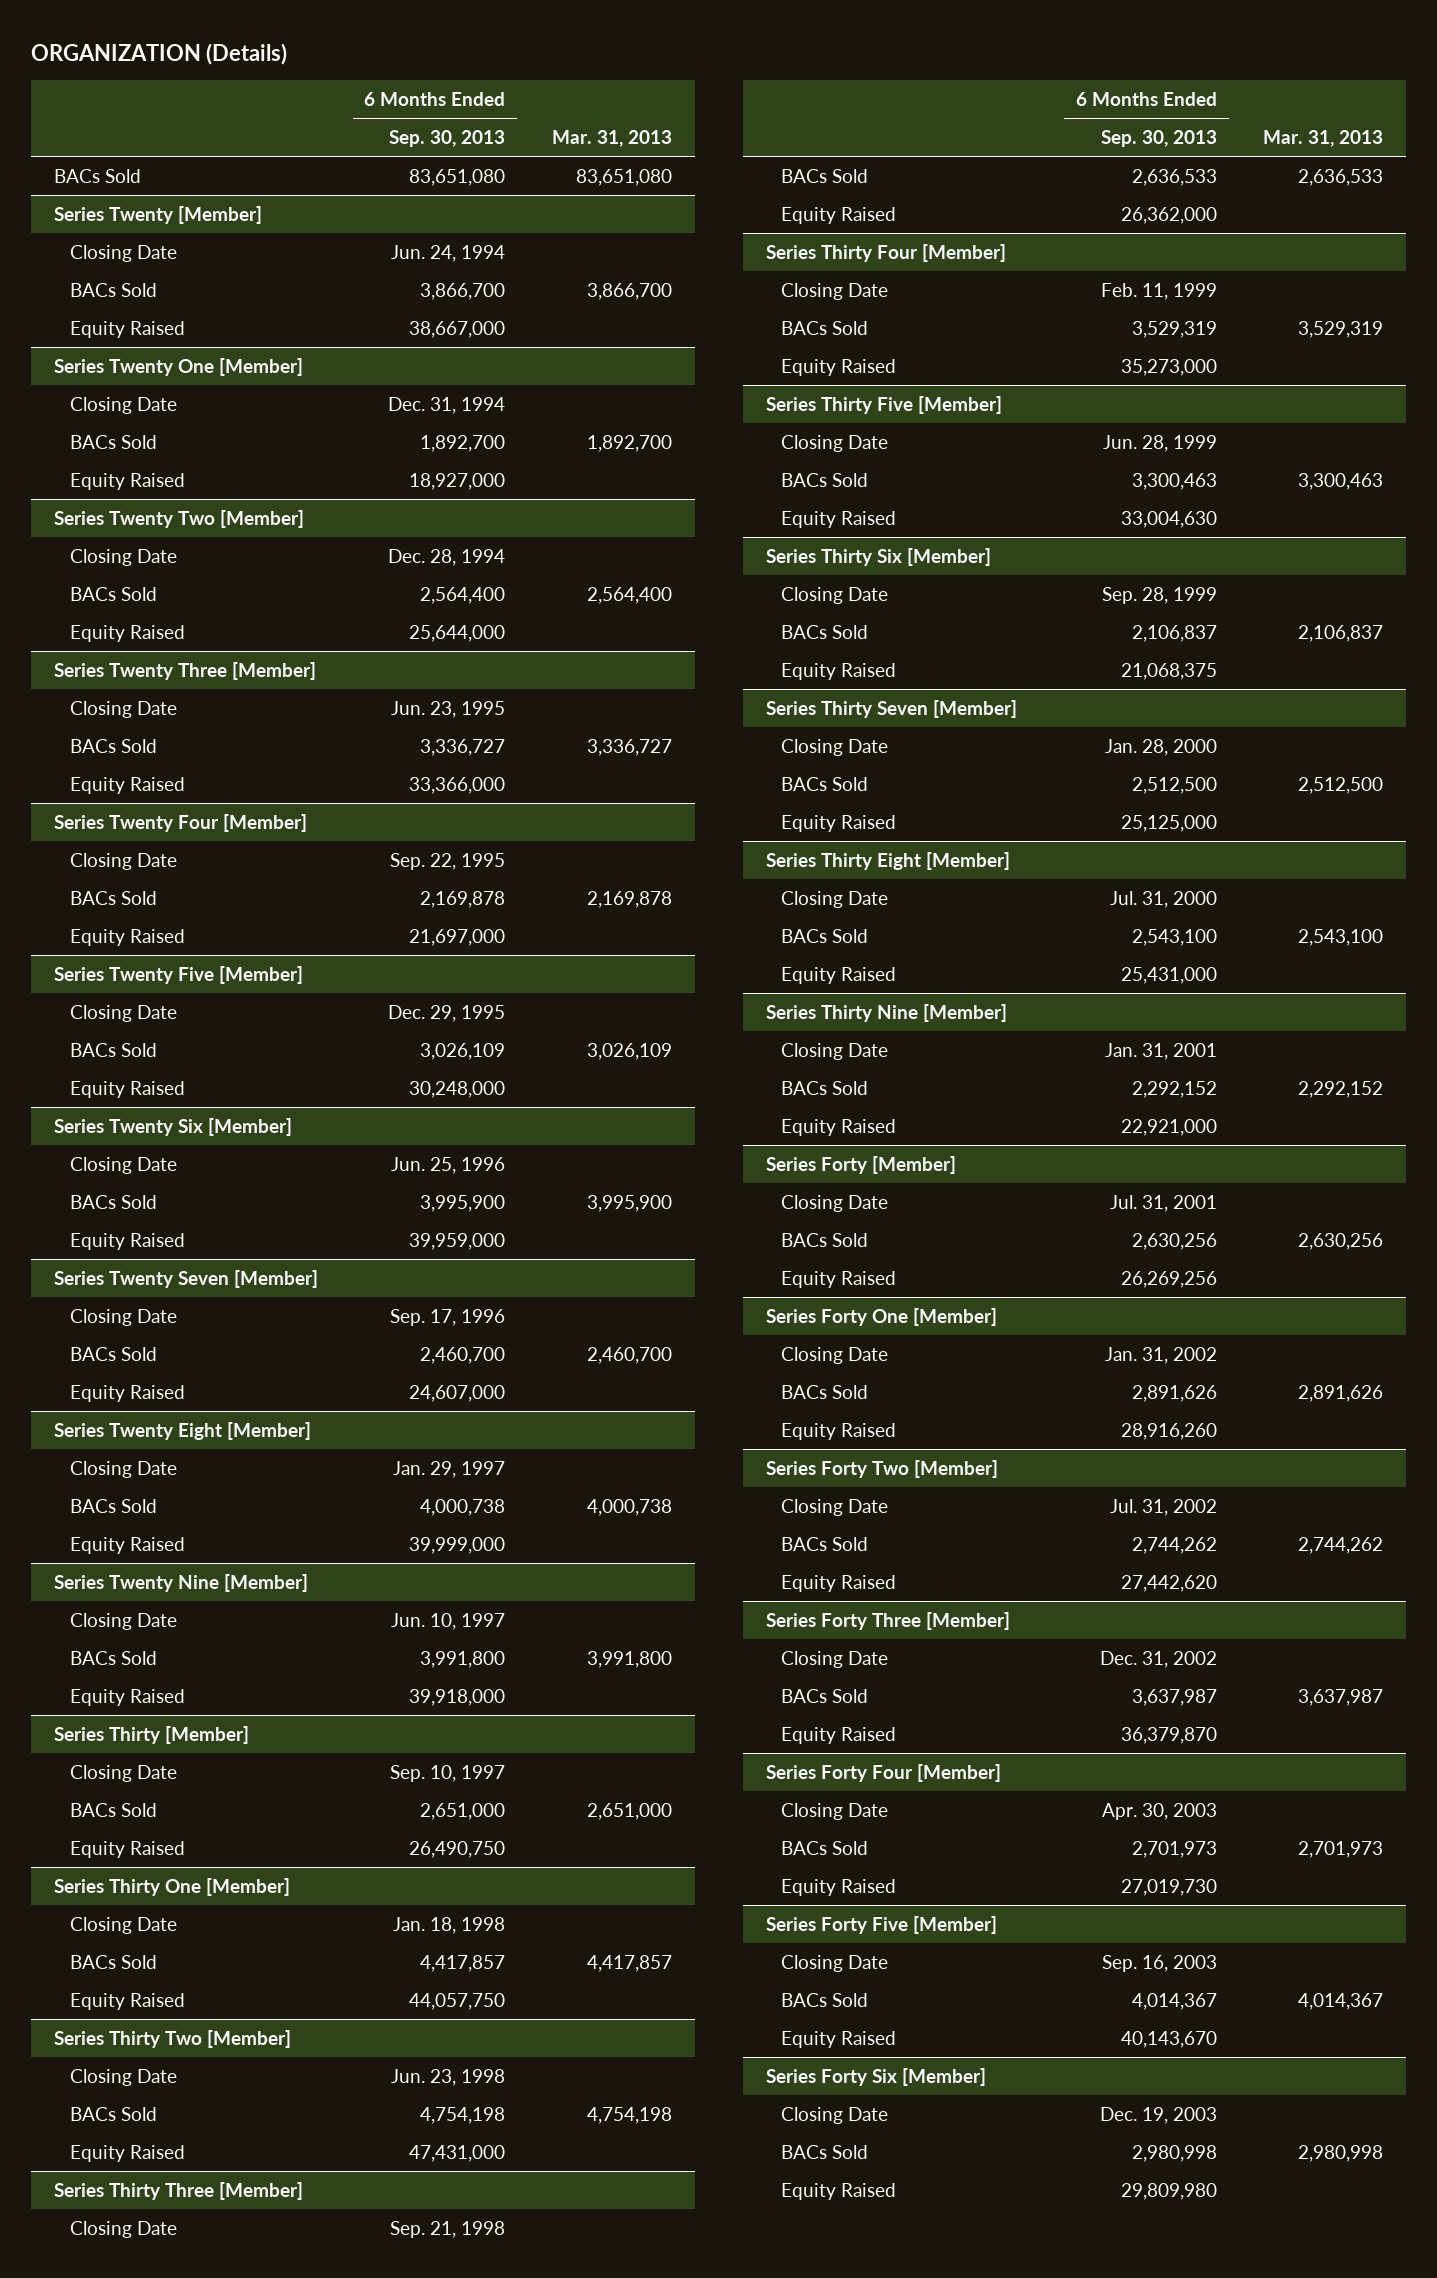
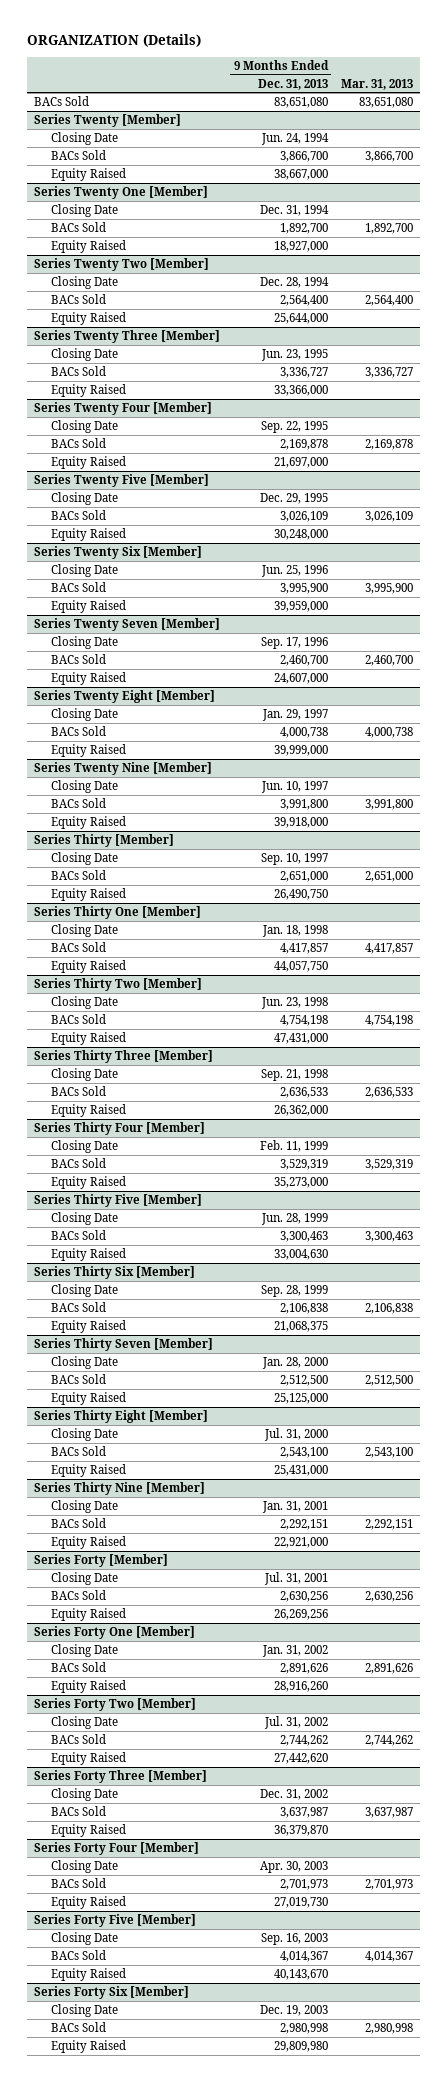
- | 6 Months Ended Sep. 30, 2013 | Mar. 31, 2013
+ | 9 Months Ended Dec. 31, 2013 | Mar. 31, 2013
@ Series Thirty Six [Member]
- BACs Sold | 2,106,837 | 2,106,837
+ BACs Sold | 2,106,838 | 2,106,838
@ Series Thirty Nine [Member]
- BACs Sold | 2,292,152 | 2,292,152
+ BACs Sold | 2,292,151 | 2,292,151

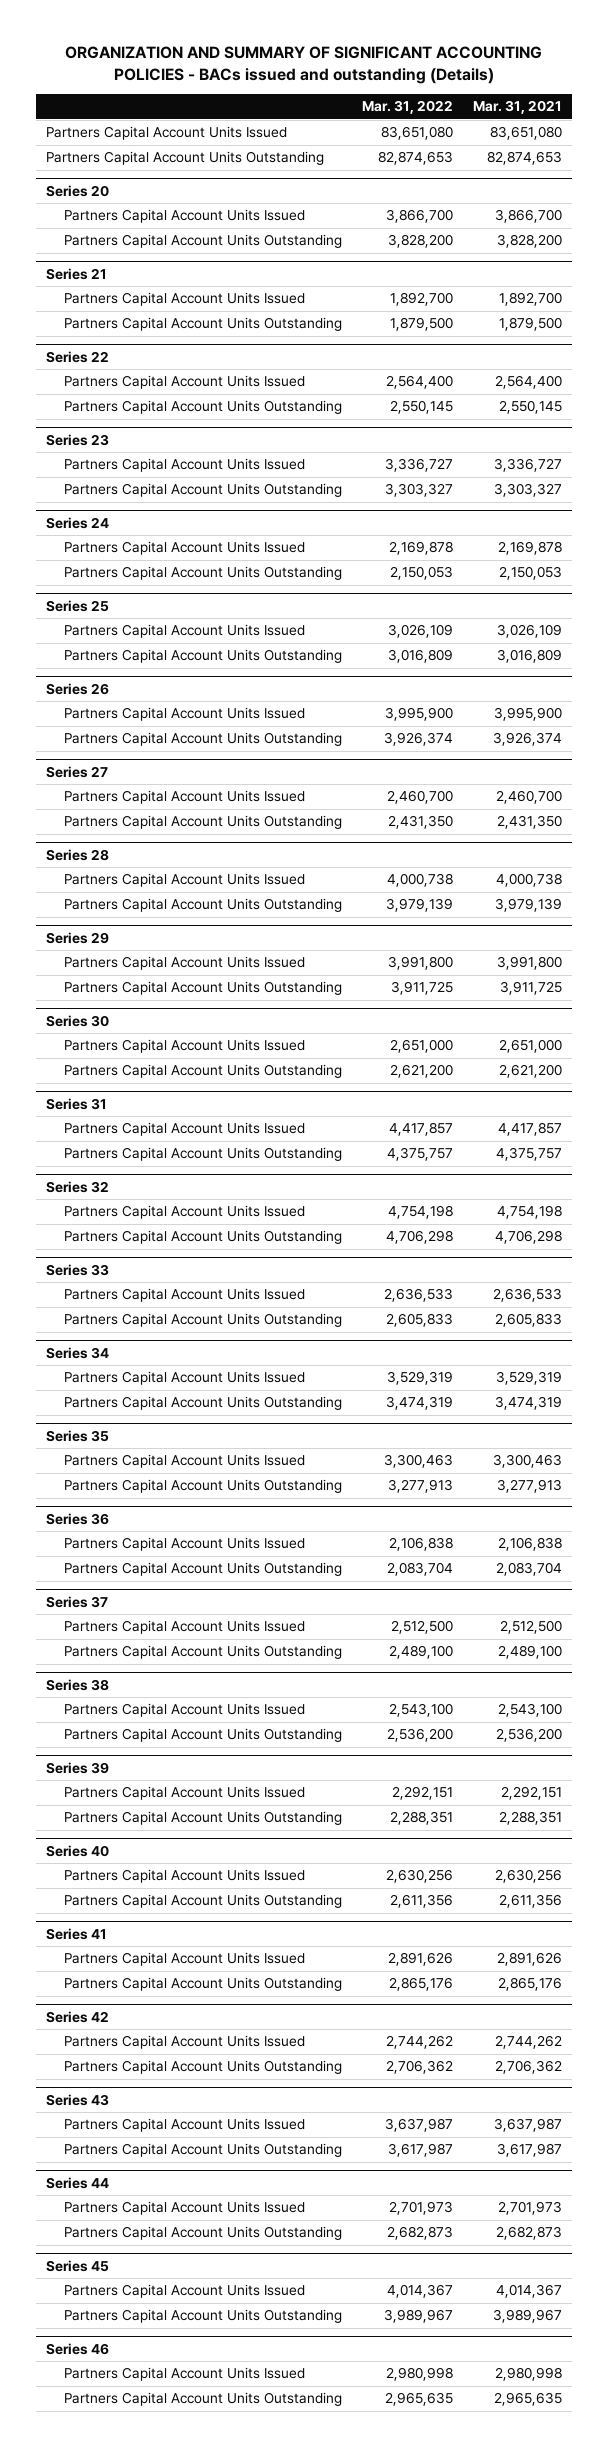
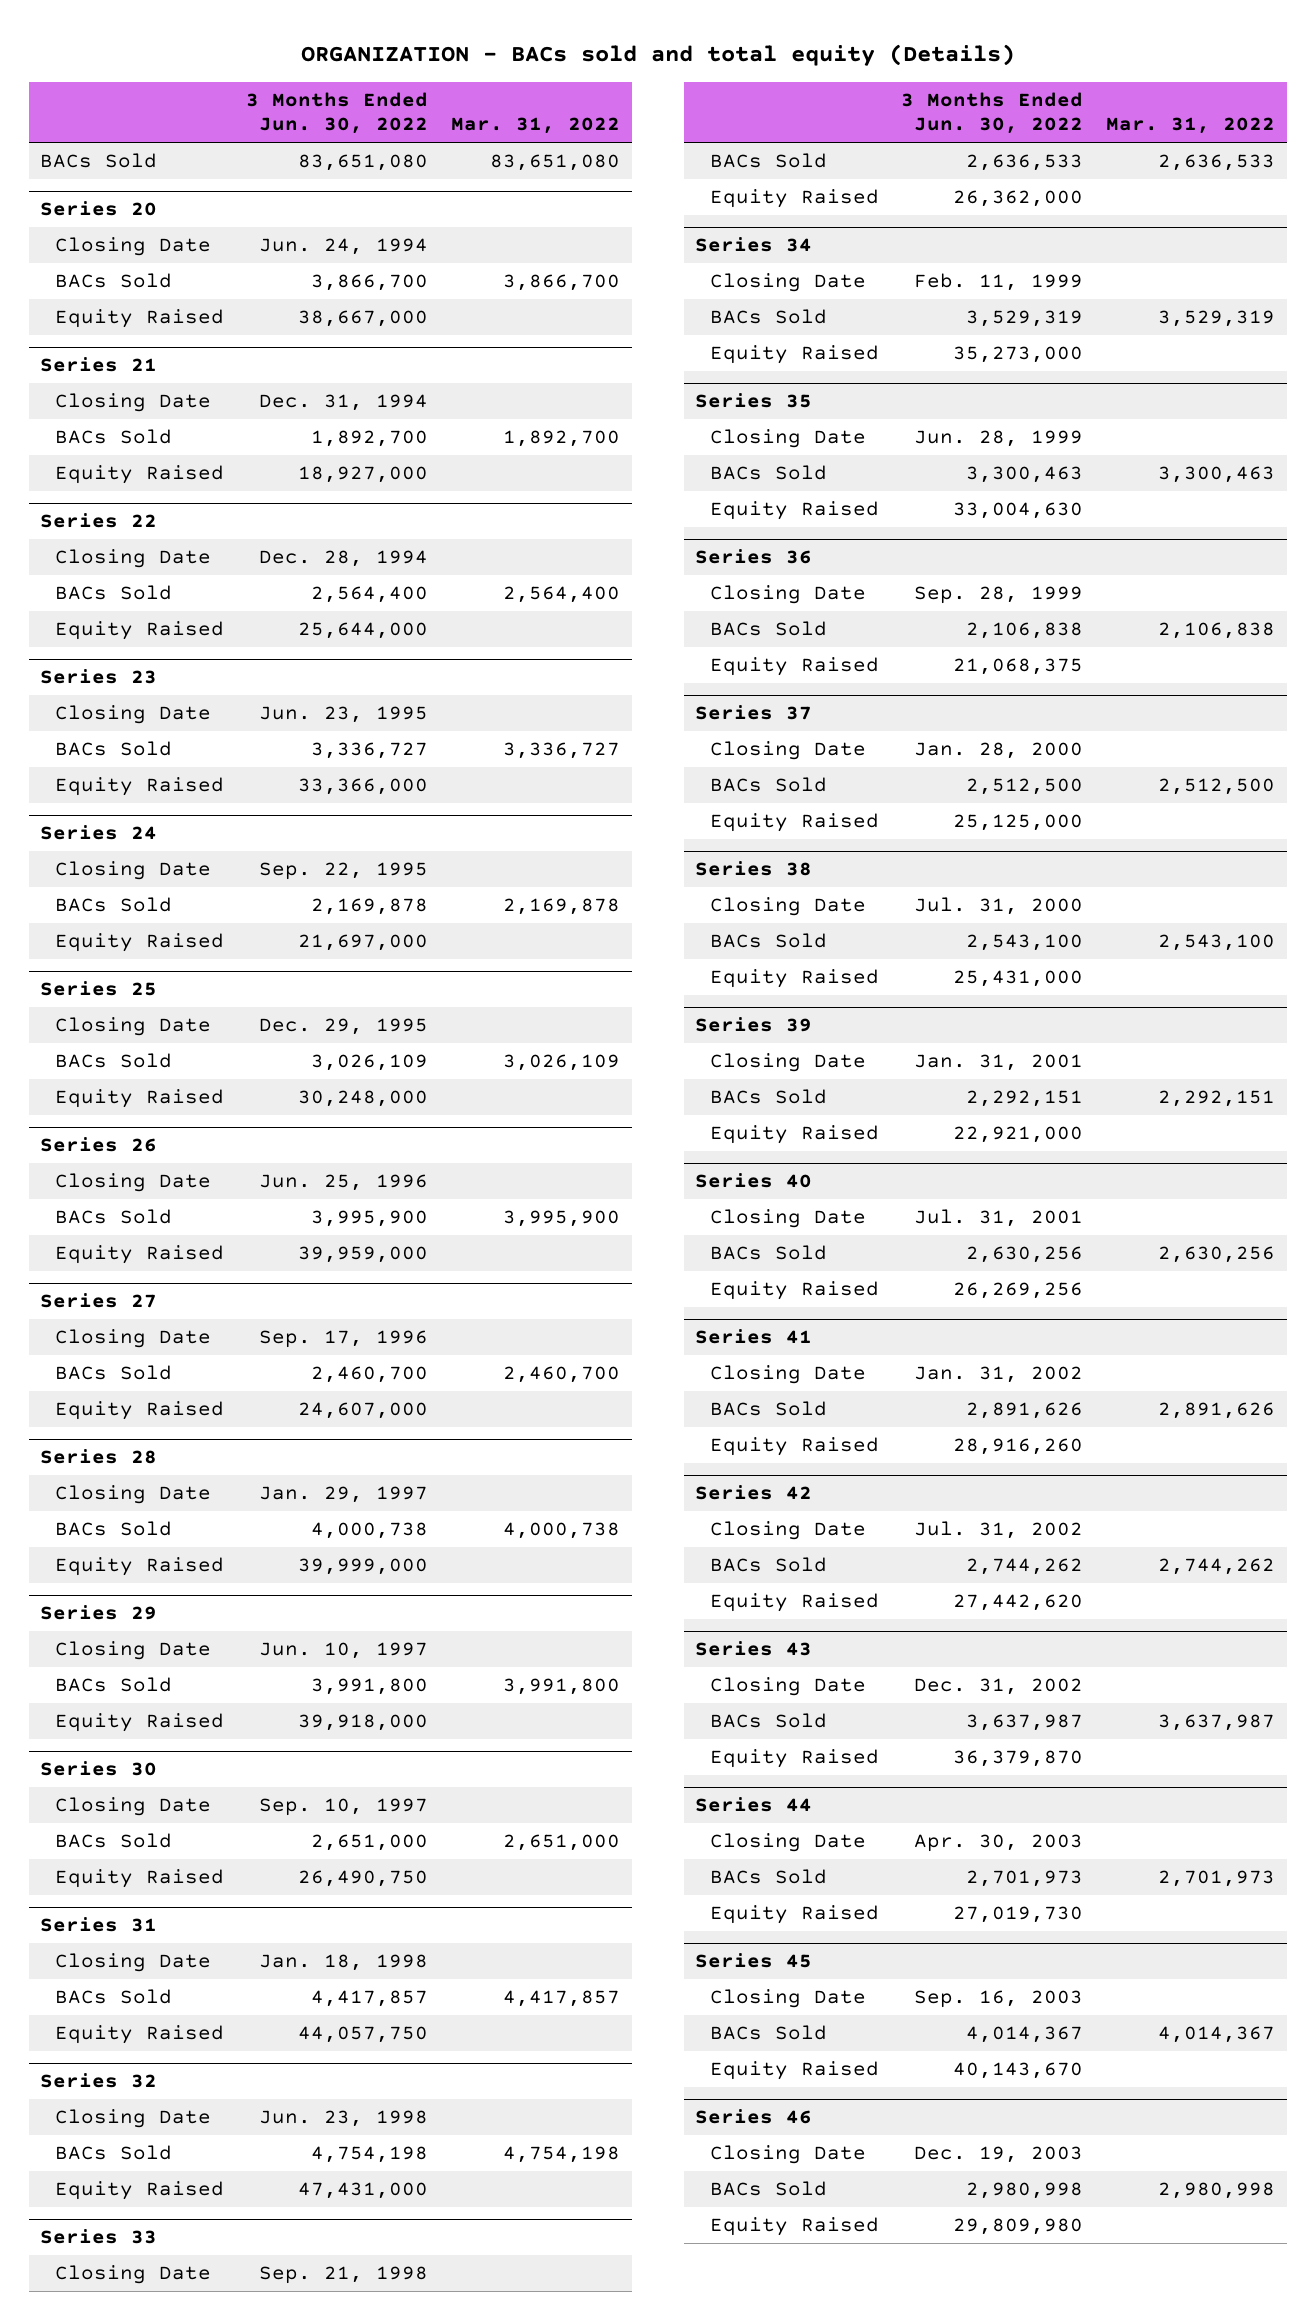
- ORGANIZATION AND SUMMARY OF SIGNIFICANT ACCOUNTING POLICIES - BACs issued and outstanding (Details)
+ ORGANIZATION - BACs sold and total equity (Details)
- | Mar. 31, 2022 | Mar. 31, 2021
+ | 3 Months Ended Jun. 30, 2022 | Mar. 31, 2022
- Partners Capital Account Units Issued | 83,651,080 | 83,651,080
- Partners Capital Account Units Outstanding | 82,874,653 | 82,874,653
+ BACs Sold | 83,651,080 | 83,651,080
@ Series 20
- Partners Capital Account Units Issued | 3,866,700 | 3,866,700
- Partners Capital Account Units Outstanding | 3,828,200 | 3,828,200
+ Closing Date | Jun. 24, 1994 |
+ BACs Sold | 3,866,700 | 3,866,700
+ Equity Raised | 38,667,000 |
@ Series 21
- Partners Capital Account Units Issued | 1,892,700 | 1,892,700
- Partners Capital Account Units Outstanding | 1,879,500 | 1,879,500
+ Closing Date | Dec. 31, 1994 |
+ BACs Sold | 1,892,700 | 1,892,700
+ Equity Raised | 18,927,000 |
@ Series 22
- Partners Capital Account Units Issued | 2,564,400 | 2,564,400
- Partners Capital Account Units Outstanding | 2,550,145 | 2,550,145
+ Closing Date | Dec. 28, 1994 |
+ BACs Sold | 2,564,400 | 2,564,400
+ Equity Raised | 25,644,000 |
@ Series 23
- Partners Capital Account Units Issued | 3,336,727 | 3,336,727
- Partners Capital Account Units Outstanding | 3,303,327 | 3,303,327
+ Closing Date | Jun. 23, 1995 |
+ BACs Sold | 3,336,727 | 3,336,727
+ Equity Raised | 33,366,000 |
@ Series 24
- Partners Capital Account Units Issued | 2,169,878 | 2,169,878
- Partners Capital Account Units Outstanding | 2,150,053 | 2,150,053
+ Closing Date | Sep. 22, 1995 |
+ BACs Sold | 2,169,878 | 2,169,878
+ Equity Raised | 21,697,000 |
@ Series 25
- Partners Capital Account Units Issued | 3,026,109 | 3,026,109
- Partners Capital Account Units Outstanding | 3,016,809 | 3,016,809
+ Closing Date | Dec. 29, 1995 |
+ BACs Sold | 3,026,109 | 3,026,109
+ Equity Raised | 30,248,000 |
@ Series 26
- Partners Capital Account Units Issued | 3,995,900 | 3,995,900
- Partners Capital Account Units Outstanding | 3,926,374 | 3,926,374
+ Closing Date | Jun. 25, 1996 |
+ BACs Sold | 3,995,900 | 3,995,900
+ Equity Raised | 39,959,000 |
@ Series 27
- Partners Capital Account Units Issued | 2,460,700 | 2,460,700
- Partners Capital Account Units Outstanding | 2,431,350 | 2,431,350
+ Closing Date | Sep. 17, 1996 |
+ BACs Sold | 2,460,700 | 2,460,700
+ Equity Raised | 24,607,000 |
@ Series 28
- Partners Capital Account Units Issued | 4,000,738 | 4,000,738
- Partners Capital Account Units Outstanding | 3,979,139 | 3,979,139
+ Closing Date | Jan. 29, 1997 |
+ BACs Sold | 4,000,738 | 4,000,738
+ Equity Raised | 39,999,000 |
@ Series 29
- Partners Capital Account Units Issued | 3,991,800 | 3,991,800
- Partners Capital Account Units Outstanding | 3,911,725 | 3,911,725
+ Closing Date | Jun. 10, 1997 |
+ BACs Sold | 3,991,800 | 3,991,800
+ Equity Raised | 39,918,000 |
@ Series 30
- Partners Capital Account Units Issued | 2,651,000 | 2,651,000
- Partners Capital Account Units Outstanding | 2,621,200 | 2,621,200
+ Closing Date | Sep. 10, 1997 |
+ BACs Sold | 2,651,000 | 2,651,000
+ Equity Raised | 26,490,750 |
@ Series 31
- Partners Capital Account Units Issued | 4,417,857 | 4,417,857
- Partners Capital Account Units Outstanding | 4,375,757 | 4,375,757
+ Closing Date | Jan. 18, 1998 |
+ BACs Sold | 4,417,857 | 4,417,857
+ Equity Raised | 44,057,750 |
@ Series 32
- Partners Capital Account Units Issued | 4,754,198 | 4,754,198
- Partners Capital Account Units Outstanding | 4,706,298 | 4,706,298
+ Closing Date | Jun. 23, 1998 |
+ BACs Sold | 4,754,198 | 4,754,198
+ Equity Raised | 47,431,000 |
@ Series 33
- Partners Capital Account Units Issued | 2,636,533 | 2,636,533
- Partners Capital Account Units Outstanding | 2,605,833 | 2,605,833
+ Closing Date | Sep. 21, 1998 |
+ BACs Sold | 2,636,533 | 2,636,533
+ Equity Raised | 26,362,000 |
@ Series 34
- Partners Capital Account Units Issued | 3,529,319 | 3,529,319
- Partners Capital Account Units Outstanding | 3,474,319 | 3,474,319
+ Closing Date | Feb. 11, 1999 |
+ BACs Sold | 3,529,319 | 3,529,319
+ Equity Raised | 35,273,000 |
@ Series 35
- Partners Capital Account Units Issued | 3,300,463 | 3,300,463
- Partners Capital Account Units Outstanding | 3,277,913 | 3,277,913
+ Closing Date | Jun. 28, 1999 |
+ BACs Sold | 3,300,463 | 3,300,463
+ Equity Raised | 33,004,630 |
@ Series 36
- Partners Capital Account Units Issued | 2,106,838 | 2,106,838
- Partners Capital Account Units Outstanding | 2,083,704 | 2,083,704
+ Closing Date | Sep. 28, 1999 |
+ BACs Sold | 2,106,838 | 2,106,838
+ Equity Raised | 21,068,375 |
@ Series 37
- Partners Capital Account Units Issued | 2,512,500 | 2,512,500
- Partners Capital Account Units Outstanding | 2,489,100 | 2,489,100
+ Closing Date | Jan. 28, 2000 |
+ BACs Sold | 2,512,500 | 2,512,500
+ Equity Raised | 25,125,000 |
@ Series 38
- Partners Capital Account Units Issued | 2,543,100 | 2,543,100
- Partners Capital Account Units Outstanding | 2,536,200 | 2,536,200
+ Closing Date | Jul. 31, 2000 |
+ BACs Sold | 2,543,100 | 2,543,100
+ Equity Raised | 25,431,000 |
@ Series 39
- Partners Capital Account Units Issued | 2,292,151 | 2,292,151
- Partners Capital Account Units Outstanding | 2,288,351 | 2,288,351
+ Closing Date | Jan. 31, 2001 |
+ BACs Sold | 2,292,151 | 2,292,151
+ Equity Raised | 22,921,000 |
@ Series 40
- Partners Capital Account Units Issued | 2,630,256 | 2,630,256
- Partners Capital Account Units Outstanding | 2,611,356 | 2,611,356
+ Closing Date | Jul. 31, 2001 |
+ BACs Sold | 2,630,256 | 2,630,256
+ Equity Raised | 26,269,256 |
@ Series 41
- Partners Capital Account Units Issued | 2,891,626 | 2,891,626
- Partners Capital Account Units Outstanding | 2,865,176 | 2,865,176
+ Closing Date | Jan. 31, 2002 |
+ BACs Sold | 2,891,626 | 2,891,626
+ Equity Raised | 28,916,260 |
@ Series 42
- Partners Capital Account Units Issued | 2,744,262 | 2,744,262
- Partners Capital Account Units Outstanding | 2,706,362 | 2,706,362
+ Closing Date | Jul. 31, 2002 |
+ BACs Sold | 2,744,262 | 2,744,262
+ Equity Raised | 27,442,620 |
@ Series 43
- Partners Capital Account Units Issued | 3,637,987 | 3,637,987
- Partners Capital Account Units Outstanding | 3,617,987 | 3,617,987
+ Closing Date | Dec. 31, 2002 |
+ BACs Sold | 3,637,987 | 3,637,987
+ Equity Raised | 36,379,870 |
@ Series 44
- Partners Capital Account Units Issued | 2,701,973 | 2,701,973
- Partners Capital Account Units Outstanding | 2,682,873 | 2,682,873
+ Closing Date | Apr. 30, 2003 |
+ BACs Sold | 2,701,973 | 2,701,973
+ Equity Raised | 27,019,730 |
@ Series 45
- Partners Capital Account Units Issued | 4,014,367 | 4,014,367
- Partners Capital Account Units Outstanding | 3,989,967 | 3,989,967
+ Closing Date | Sep. 16, 2003 |
+ BACs Sold | 4,014,367 | 4,014,367
+ Equity Raised | 40,143,670 |
@ Series 46
- Partners Capital Account Units Issued | 2,980,998 | 2,980,998
- Partners Capital Account Units Outstanding | 2,965,635 | 2,965,635
+ Closing Date | Dec. 19, 2003 |
+ BACs Sold | 2,980,998 | 2,980,998
+ Equity Raised | 29,809,980 |

